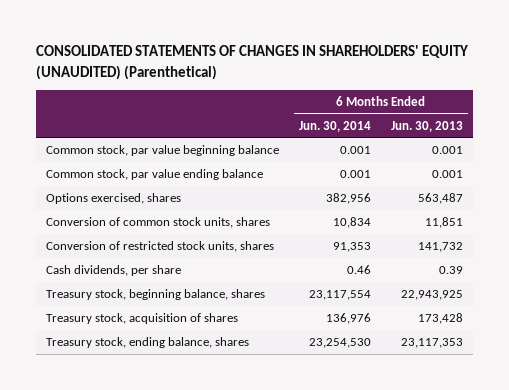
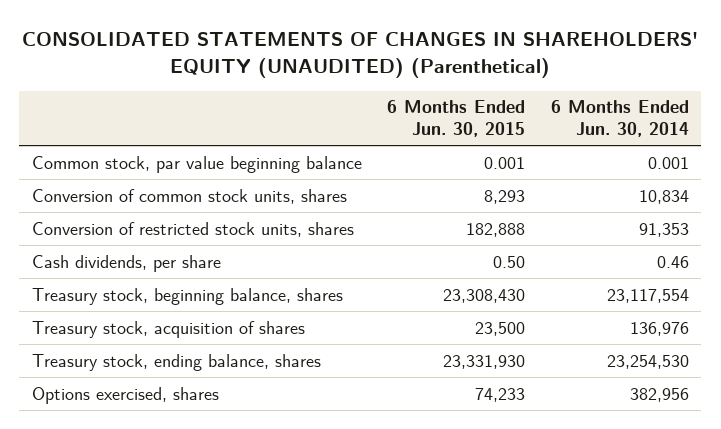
- | 6 Months Ended Jun. 30, 2014 | 6 Months Ended Jun. 30, 2013
+ | 6 Months Ended Jun. 30, 2015 | 6 Months Ended Jun. 30, 2014
- Common stock, par value ending balance | 0.001 | 0.001
moved down: Options exercised, shares | 74,233 | 382,956

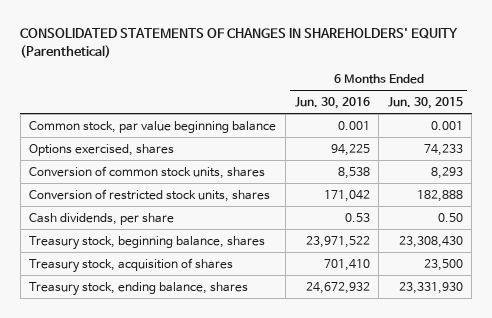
- CONSOLIDATED STATEMENTS OF CHANGES IN SHAREHOLDERS' EQUITY (UNAUDITED) (Parenthetical)
+ CONSOLIDATED STATEMENTS OF CHANGES IN SHAREHOLDERS' EQUITY (Parenthetical)
- | 6 Months Ended Jun. 30, 2015 | 6 Months Ended Jun. 30, 2014
+ | 6 Months Ended Jun. 30, 2016 | 6 Months Ended Jun. 30, 2015
moved up: Options exercised, shares | 94,225 | 74,233

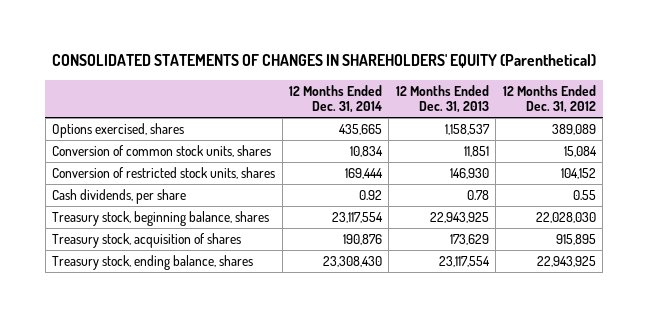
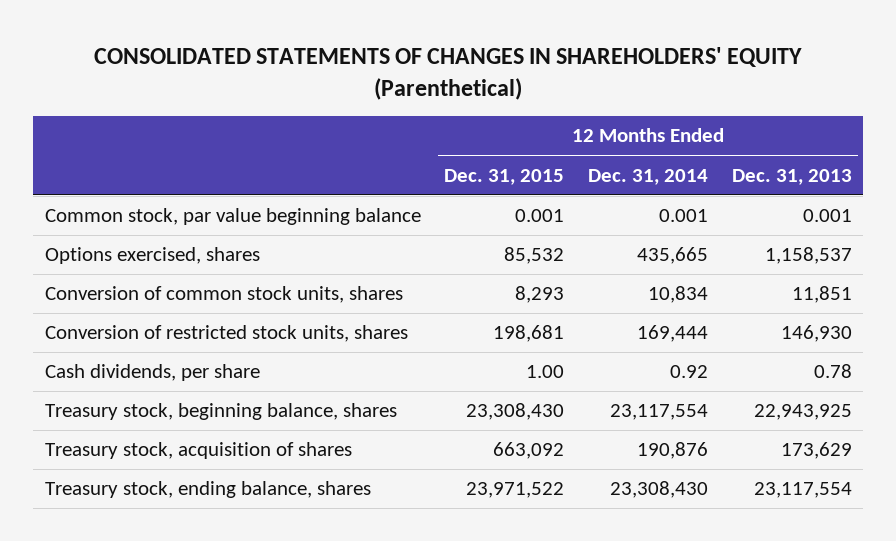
- | 12 Months Ended Dec. 31, 2014 | 12 Months Ended Dec. 31, 2013 | 12 Months Ended Dec. 31, 2012
+ | 12 Months Ended Dec. 31, 2015 | 12 Months Ended Dec. 31, 2014 | 12 Months Ended Dec. 31, 2013
+ Common stock, par value beginning balance | 0.001 | 0.001 | 0.001

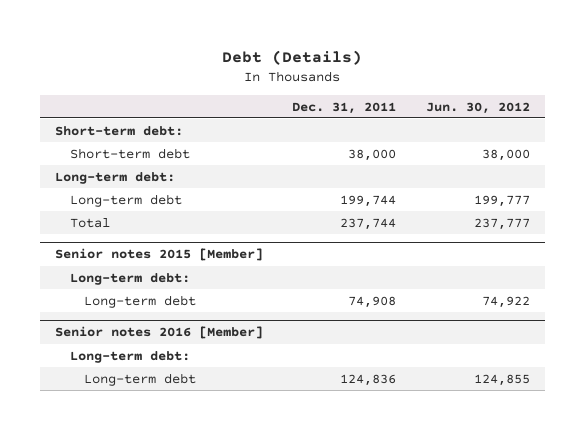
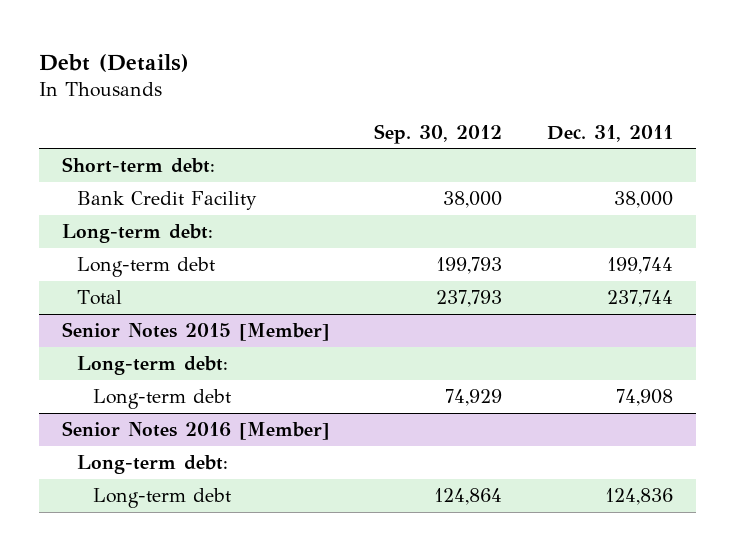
- | Dec. 31, 2011 | Jun. 30, 2012
+ | Sep. 30, 2012 | Dec. 31, 2011
- Short-term debt | 38,000 | 38,000
+ Bank Credit Facility | 38,000 | 38,000
- Senior notes 2015 [Member]
+ Senior Notes 2015 [Member]
- Senior notes 2016 [Member]
+ Senior Notes 2016 [Member]

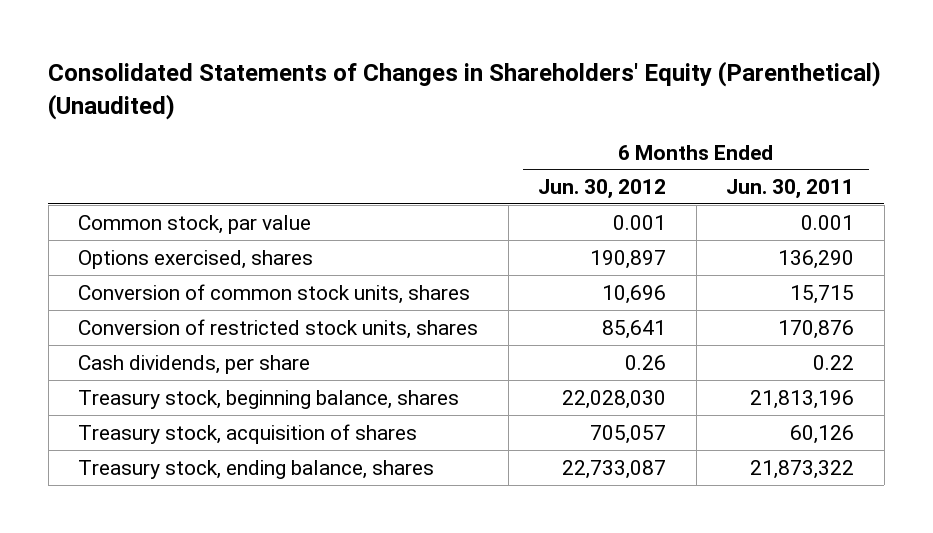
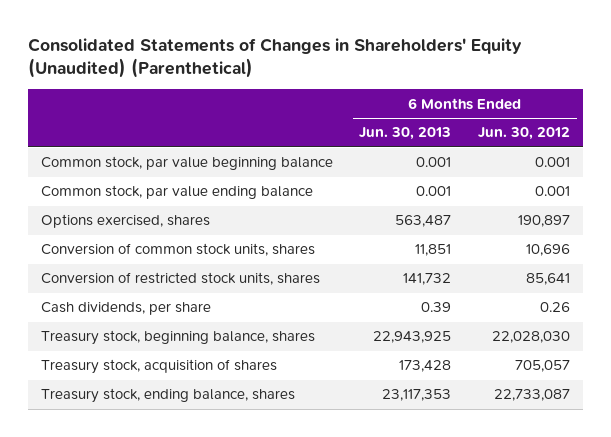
- Consolidated Statements of Changes in Shareholders' Equity (Parenthetical) (Unaudited)
+ Consolidated Statements of Changes in Shareholders' Equity (Unaudited) (Parenthetical)
- | 6 Months Ended Jun. 30, 2012 | 6 Months Ended Jun. 30, 2011
+ | 6 Months Ended Jun. 30, 2013 | 6 Months Ended Jun. 30, 2012
- Common stock, par value | 0.001 | 0.001
+ Common stock, par value beginning balance | 0.001 | 0.001
+ Common stock, par value ending balance | 0.001 | 0.001

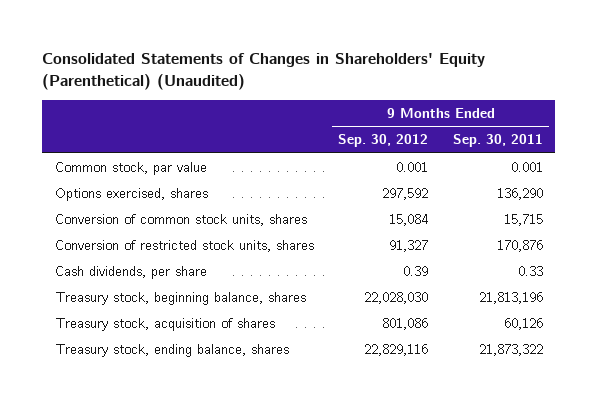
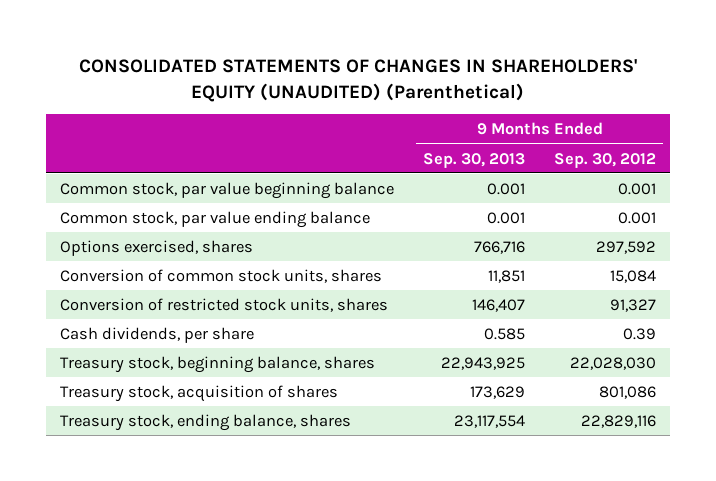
- Consolidated Statements of Changes in Shareholders' Equity (Parenthetical) (Unaudited)
+ CONSOLIDATED STATEMENTS OF CHANGES IN SHAREHOLDERS' EQUITY (UNAUDITED) (Parenthetical)
- | 9 Months Ended Sep. 30, 2012 | 9 Months Ended Sep. 30, 2011
+ | 9 Months Ended Sep. 30, 2013 | 9 Months Ended Sep. 30, 2012
- Common stock, par value | 0.001 | 0.001
+ Common stock, par value beginning balance | 0.001 | 0.001
+ Common stock, par value ending balance | 0.001 | 0.001

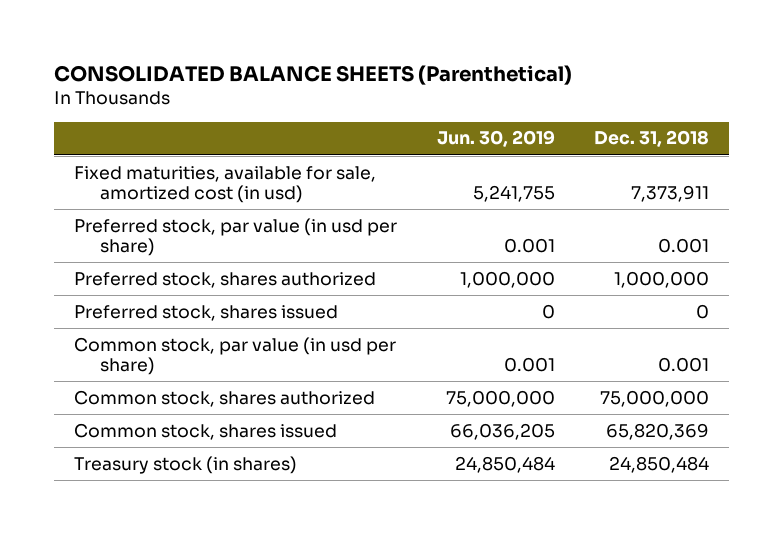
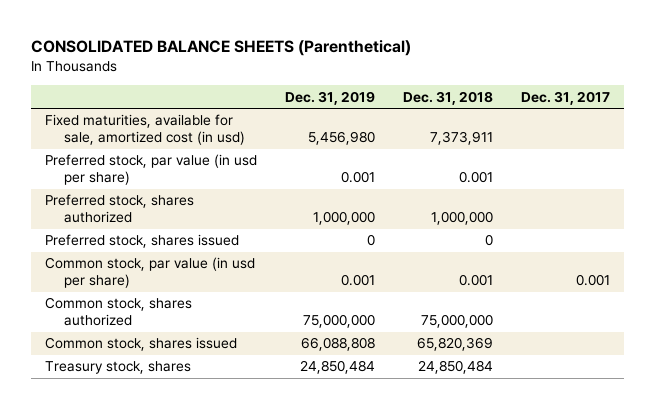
- | Jun. 30, 2019 | Dec. 31, 2018
+ | Dec. 31, 2019 | Dec. 31, 2018 | Dec. 31, 2017
- Treasury stock (in shares) | 24,850,484 | 24,850,484
+ Treasury stock, shares | 24,850,484 | 24,850,484 |

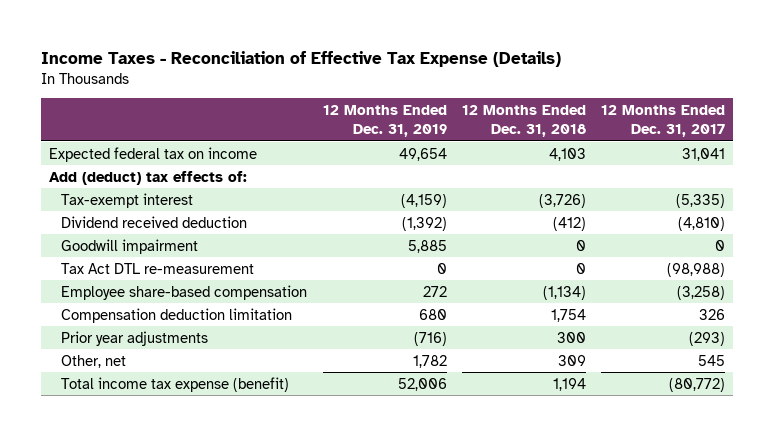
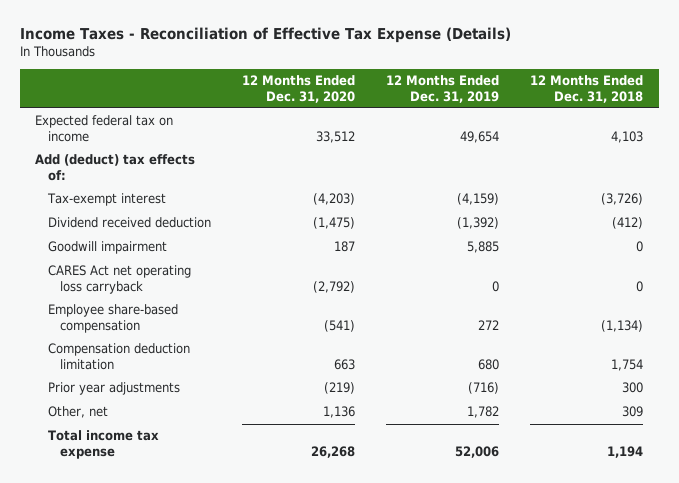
- | 12 Months Ended Dec. 31, 2019 | 12 Months Ended Dec. 31, 2018 | 12 Months Ended Dec. 31, 2017
+ | 12 Months Ended Dec. 31, 2020 | 12 Months Ended Dec. 31, 2019 | 12 Months Ended Dec. 31, 2018
- Tax Act DTL re-measurement | 0 | 0 | (98,988)
+ CARES Act net operating loss carryback | (2,792) | 0 | 0
- Total income tax expense (benefit) | 52,006 | 1,194 | (80,772)
+ Total income tax expense | 26,268 | 52,006 | 1,194

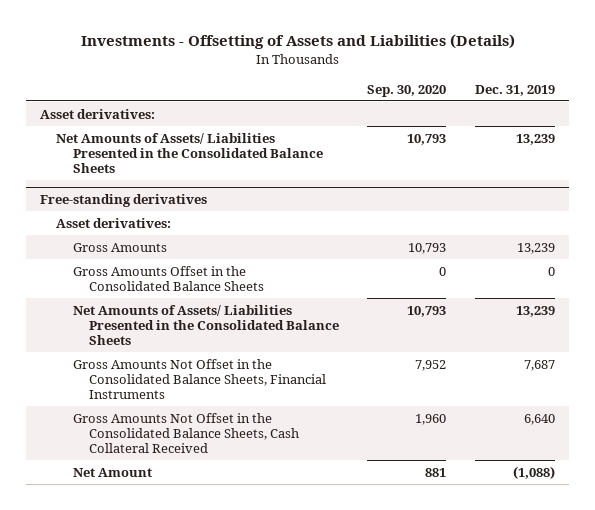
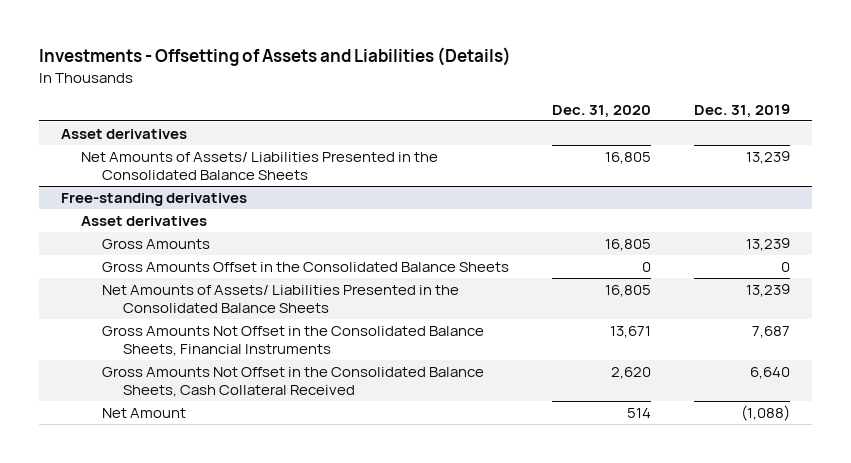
- | Sep. 30, 2020 | Dec. 31, 2019
+ | Dec. 31, 2020 | Dec. 31, 2019
- Asset derivatives:
+ Asset derivatives
@ Free-standing derivatives
- Asset derivatives:
+ Asset derivatives

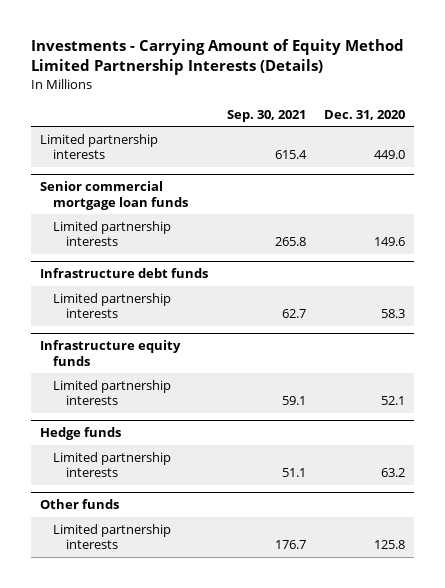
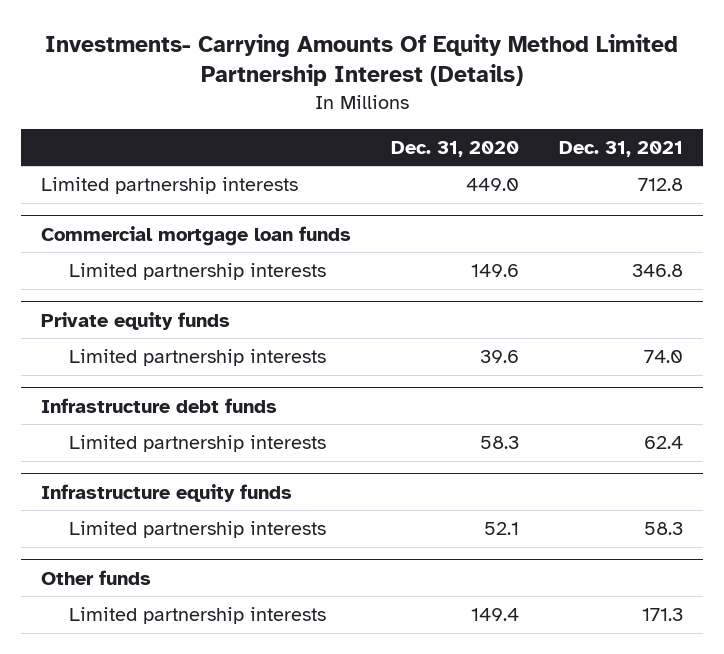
- Investments - Carrying Amount of Equity Method Limited Partnership Interests (Details)
+ Investments- Carrying Amounts Of Equity Method Limited Partnership Interest (Details)
- | Sep. 30, 2021 | Dec. 31, 2020
+ | Dec. 31, 2020 | Dec. 31, 2021
- Senior commercial mortgage loan funds
+ Commercial mortgage loan funds
+ Private equity funds
+ Limited partnership interests | 39.6 | 74.0
- Hedge funds
- Limited partnership interests | 51.1 | 63.2
@ Other funds
- Limited partnership interests | 176.7 | 125.8
+ Limited partnership interests | 149.4 | 171.3

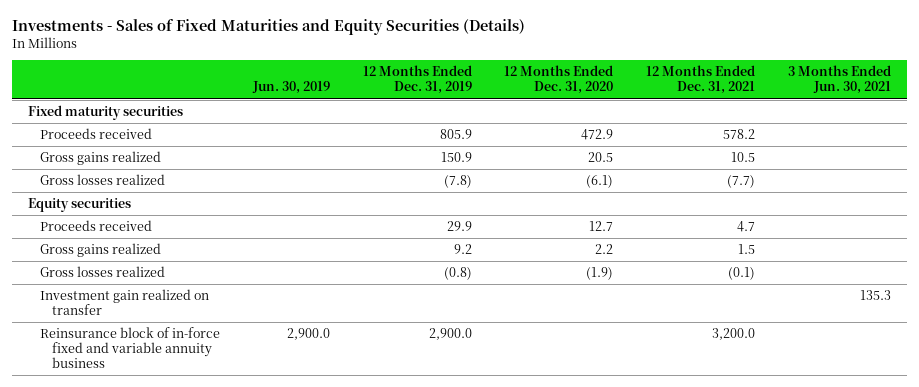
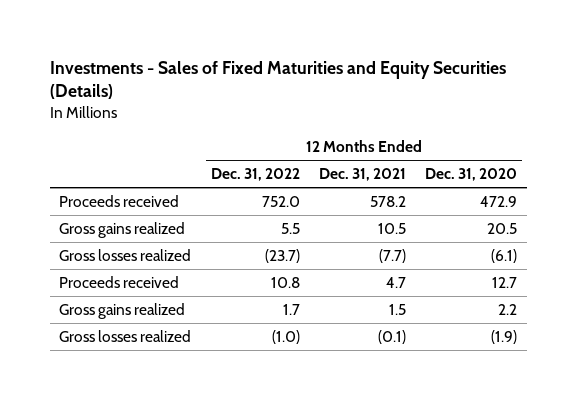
- | Jun. 30, 2019 | 12 Months Ended Dec. 31, 2019 | 12 Months Ended Dec. 31, 2020 | 12 Months Ended Dec. 31, 2021 | 3 Months Ended Jun. 30, 2021
+ | 12 Months Ended Dec. 31, 2022 | 12 Months Ended Dec. 31, 2021 | 12 Months Ended Dec. 31, 2020
- Fixed maturity securities
- Equity securities
- Investment gain realized on transfer | | | | | 135.3
- Reinsurance block of in-force fixed and variable annuity business | 2,900.0 | 2,900.0 | | 3,200.0 |

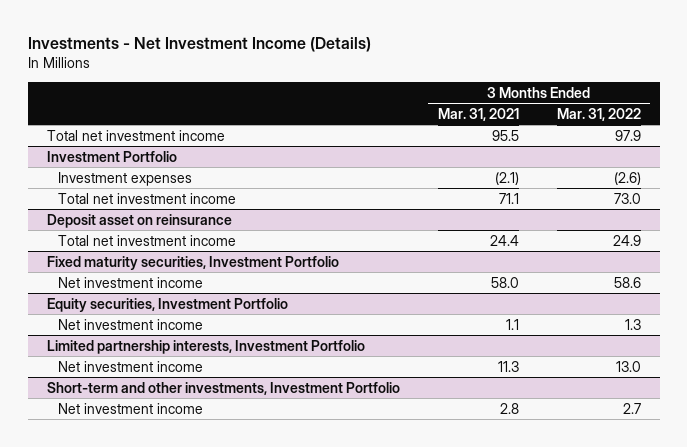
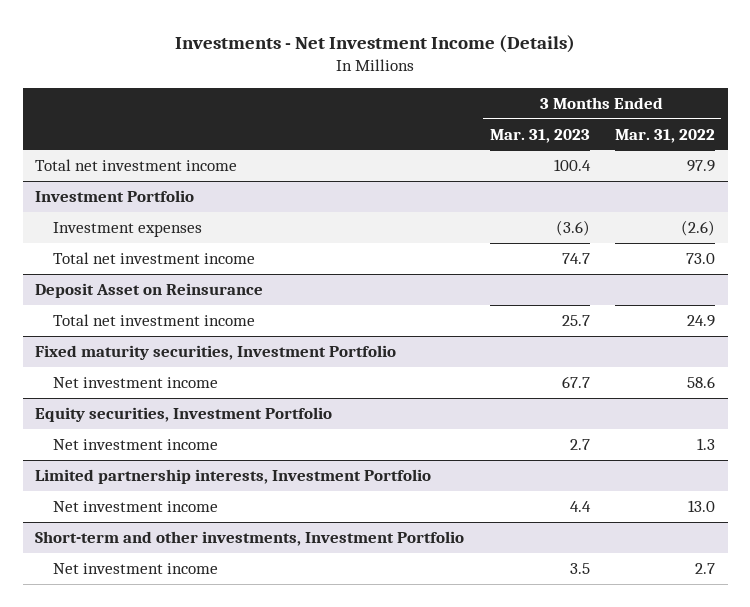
- | 3 Months Ended Mar. 31, 2021 | 3 Months Ended Mar. 31, 2022
+ | 3 Months Ended Mar. 31, 2023 | 3 Months Ended Mar. 31, 2022
- Deposit asset on reinsurance
+ Deposit Asset on Reinsurance

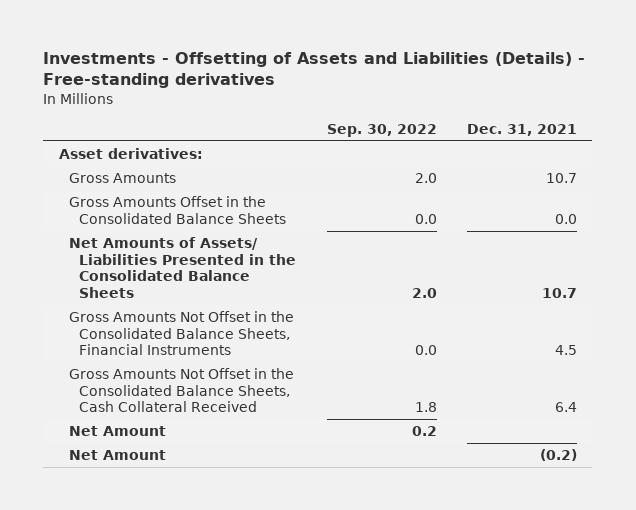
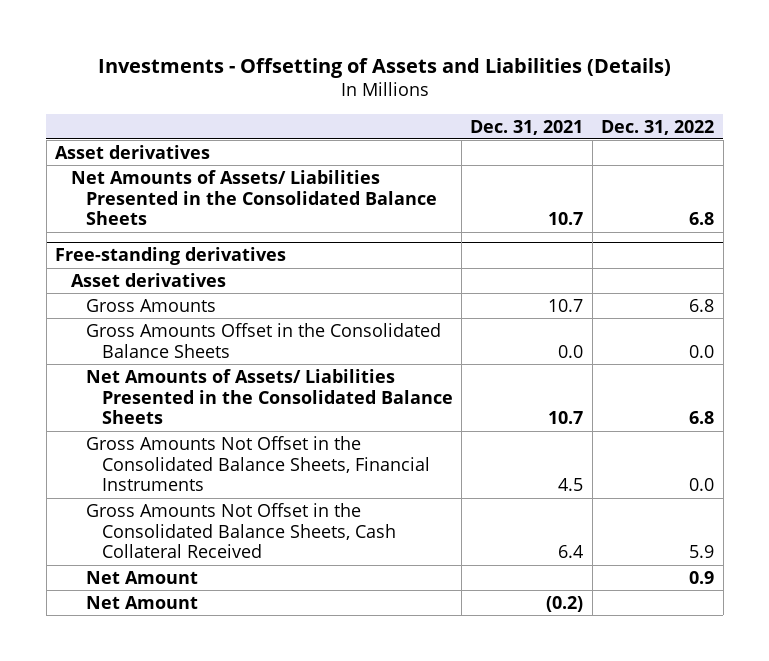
- Investments - Offsetting of Assets and Liabilities (Details) - Free-standing derivatives
+ Investments - Offsetting of Assets and Liabilities (Details)
- | Sep. 30, 2022 | Dec. 31, 2021
+ | Dec. 31, 2021 | Dec. 31, 2022
- Asset derivatives:
+ Asset derivatives
+ Net Amounts of Assets/ Liabilities Presented in the Consolidated Balance Sheets | 10.7 | 6.8
+ Free-standing derivatives
+ Asset derivatives

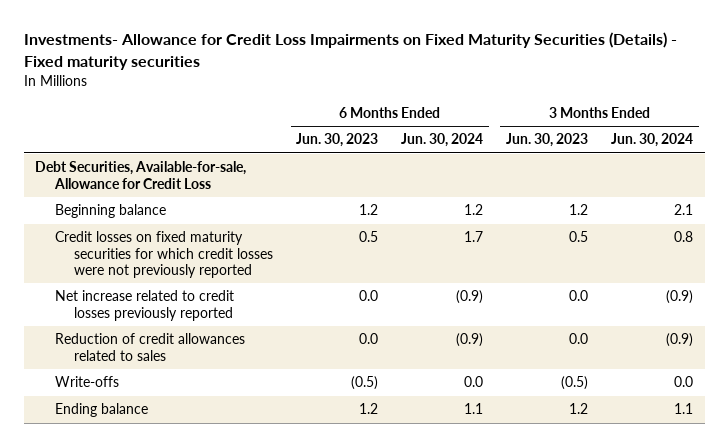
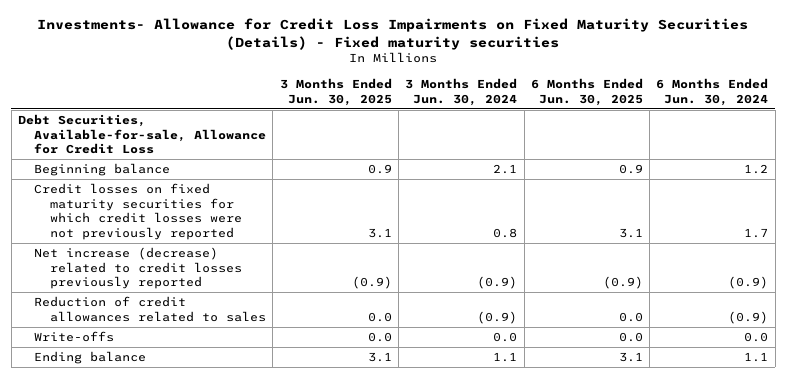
- | 6 Months Ended Jun. 30, 2023 | 6 Months Ended Jun. 30, 2024 | 3 Months Ended Jun. 30, 2023 | 3 Months Ended Jun. 30, 2024
+ | 3 Months Ended Jun. 30, 2025 | 3 Months Ended Jun. 30, 2024 | 6 Months Ended Jun. 30, 2025 | 6 Months Ended Jun. 30, 2024
- Net increase related to credit losses previously reported | 0.0 | (0.9) | 0.0 | (0.9)
+ Net increase (decrease) related to credit losses previously reported | (0.9) | (0.9) | (0.9) | (0.9)

